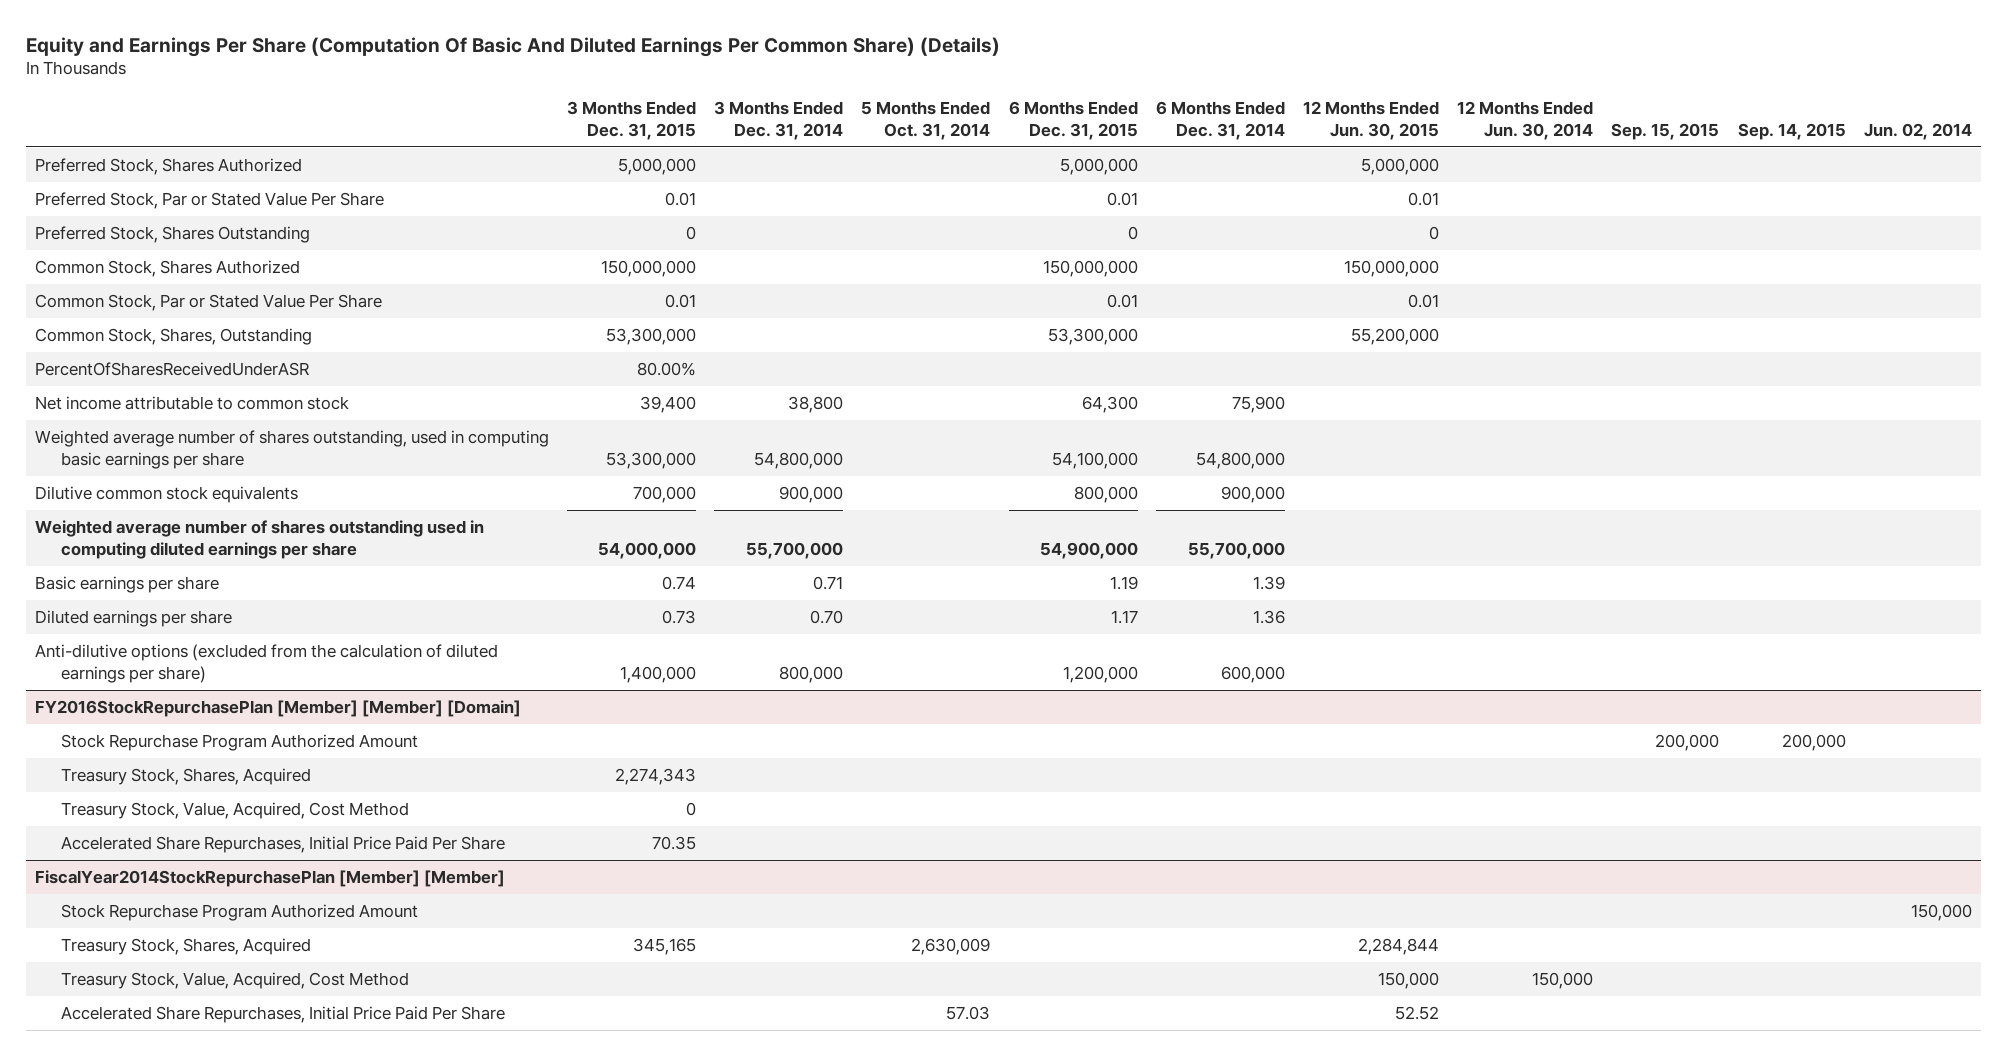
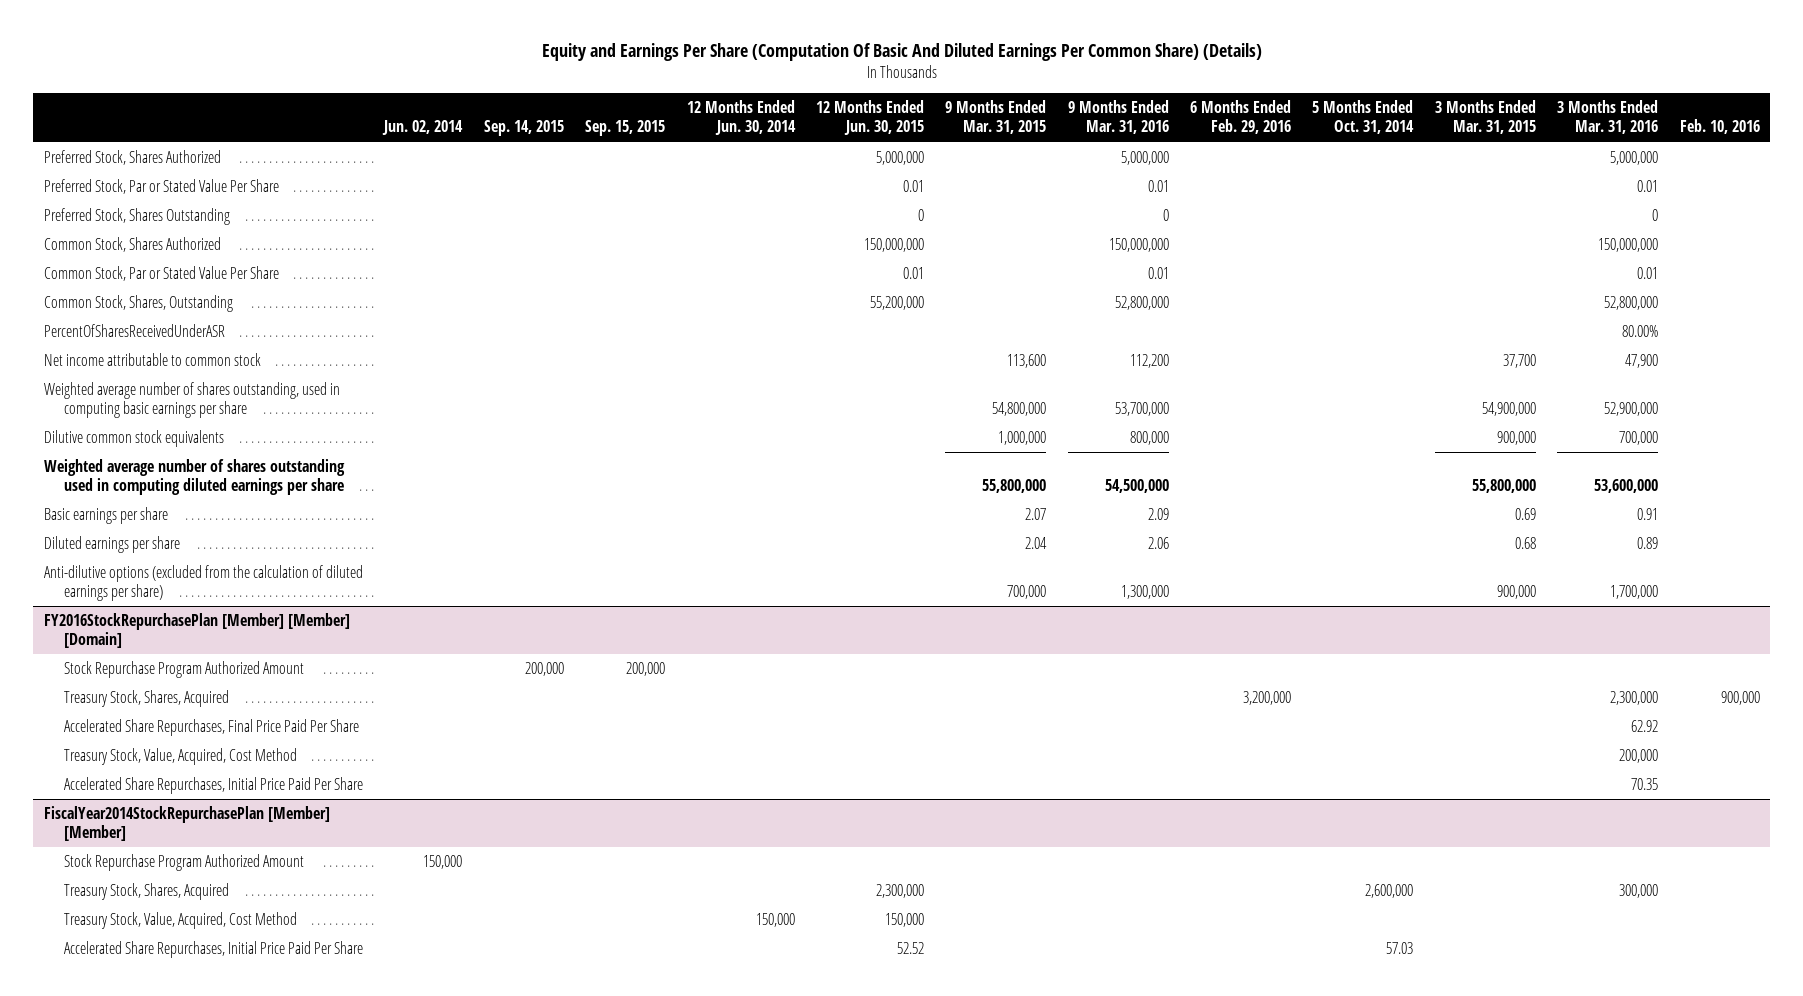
- | 3 Months Ended Dec. 31, 2015 | 3 Months Ended Dec. 31, 2014 | 5 Months Ended Oct. 31, 2014 | 6 Months Ended Dec. 31, 2015 | 6 Months Ended Dec. 31, 2014 | 12 Months Ended Jun. 30, 2015 | 12 Months Ended Jun. 30, 2014 | Sep. 15, 2015 | Sep. 14, 2015 | Jun. 02, 2014
+ | Jun. 02, 2014 | Sep. 14, 2015 | Sep. 15, 2015 | 12 Months Ended Jun. 30, 2014 | 12 Months Ended Jun. 30, 2015 | 9 Months Ended Mar. 31, 2015 | 9 Months Ended Mar. 31, 2016 | 6 Months Ended Feb. 29, 2016 | 5 Months Ended Oct. 31, 2014 | 3 Months Ended Mar. 31, 2015 | 3 Months Ended Mar. 31, 2016 | Feb. 10, 2016
@ FY2016StockRepurchasePlan [Member] [Member] [Domain]
+ Accelerated Share Repurchases, Final Price Paid Per Share | | | | | | | | | | | 62.92 |
@ FiscalYear2014StockRepurchasePlan [Member] [Member]
- Treasury Stock, Shares, Acquired | 345,165 | | 2,630,009 | | | 2,284,844 | | | |
+ Treasury Stock, Shares, Acquired | | | | | 2,300,000 | | | | 2,600,000 | | 300,000 |

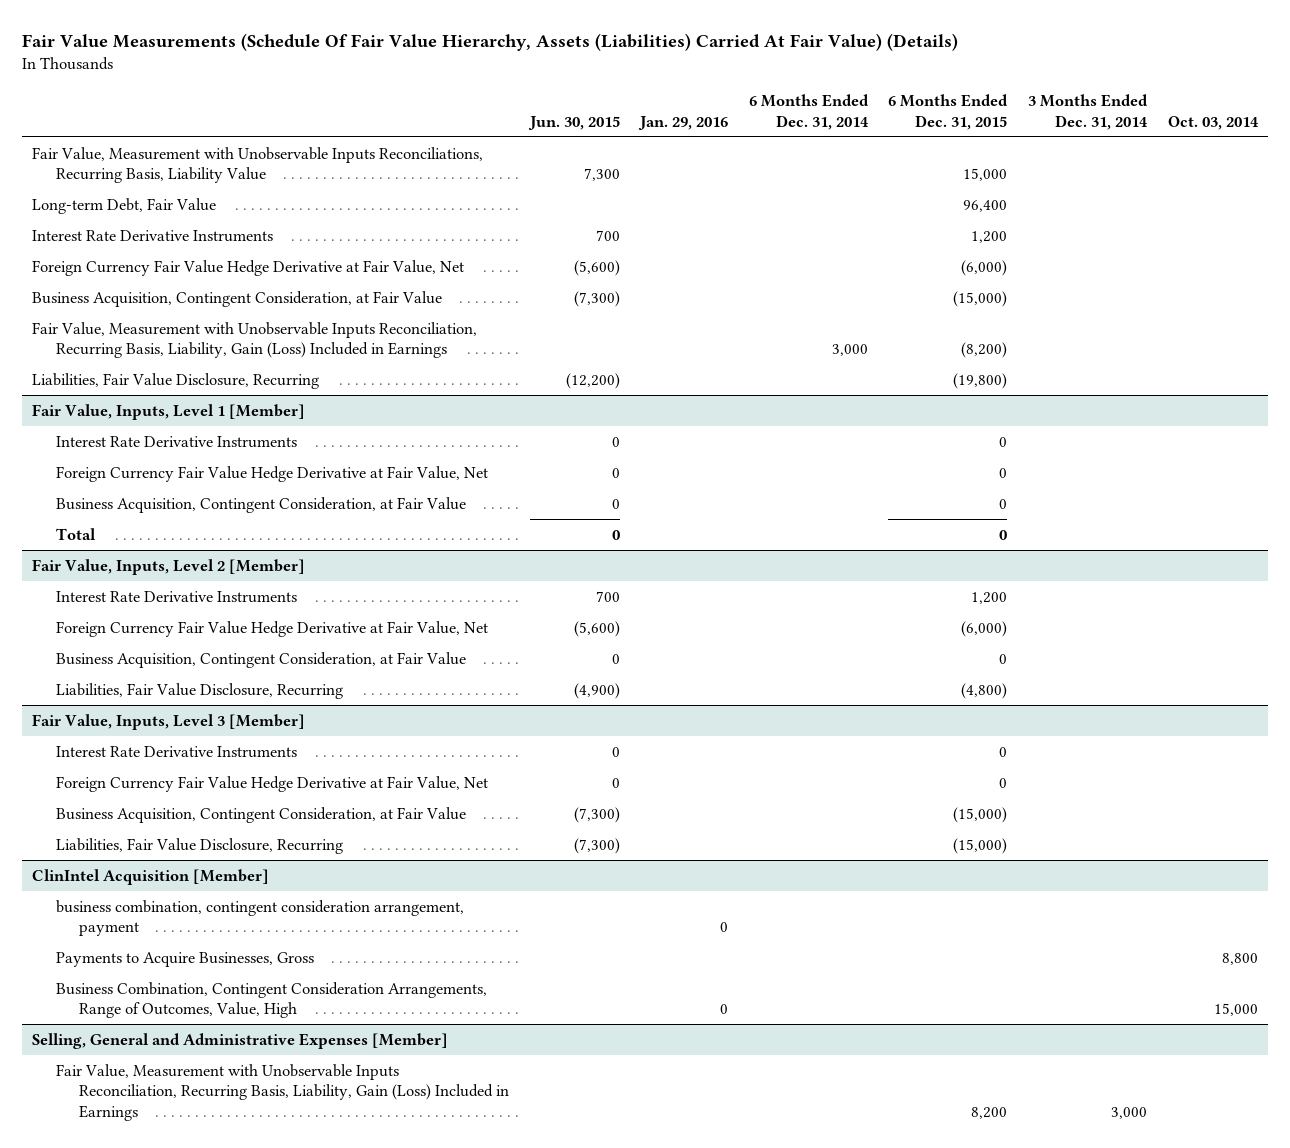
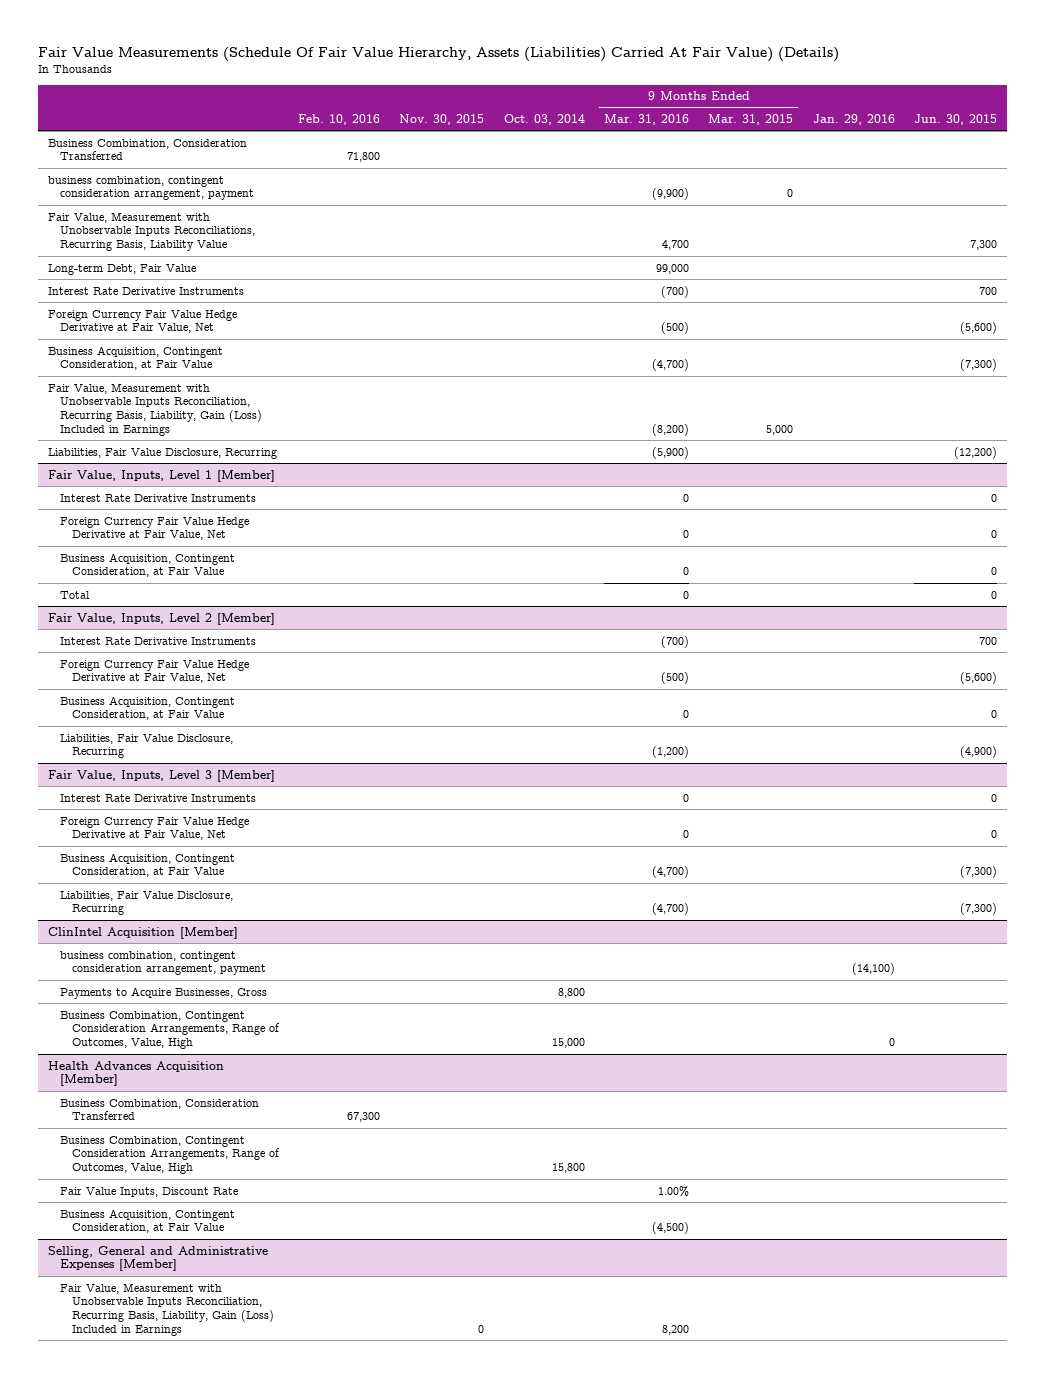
- | Jun. 30, 2015 | Jan. 29, 2016 | 6 Months Ended Dec. 31, 2014 | 6 Months Ended Dec. 31, 2015 | 3 Months Ended Dec. 31, 2014 | Oct. 03, 2014
+ | Feb. 10, 2016 | Nov. 30, 2015 | Oct. 03, 2014 | 9 Months Ended Mar. 31, 2016 | 9 Months Ended Mar. 31, 2015 | Jan. 29, 2016 | Jun. 30, 2015
+ Business Combination, Consideration Transferred | 71,800 | | | | | |
+ business combination, contingent consideration arrangement, payment | | | | (9,900) | 0 | |
@ ClinIntel Acquisition [Member]
- business combination, contingent consideration arrangement, payment | | 0 | | | |
+ business combination, contingent consideration arrangement, payment | | | | | | (14,100) |
+ Health Advances Acquisition [Member]
+ Business Combination, Consideration Transferred | 67,300 | | | | | |
+ Business Combination, Contingent Consideration Arrangements, Range of Outcomes, Value, High | | | 15,800 | | | |
+ Fair Value Inputs, Discount Rate | | | | 1.00% | | |
+ Business Acquisition, Contingent Consideration, at Fair Value | | | | (4,500) | | |

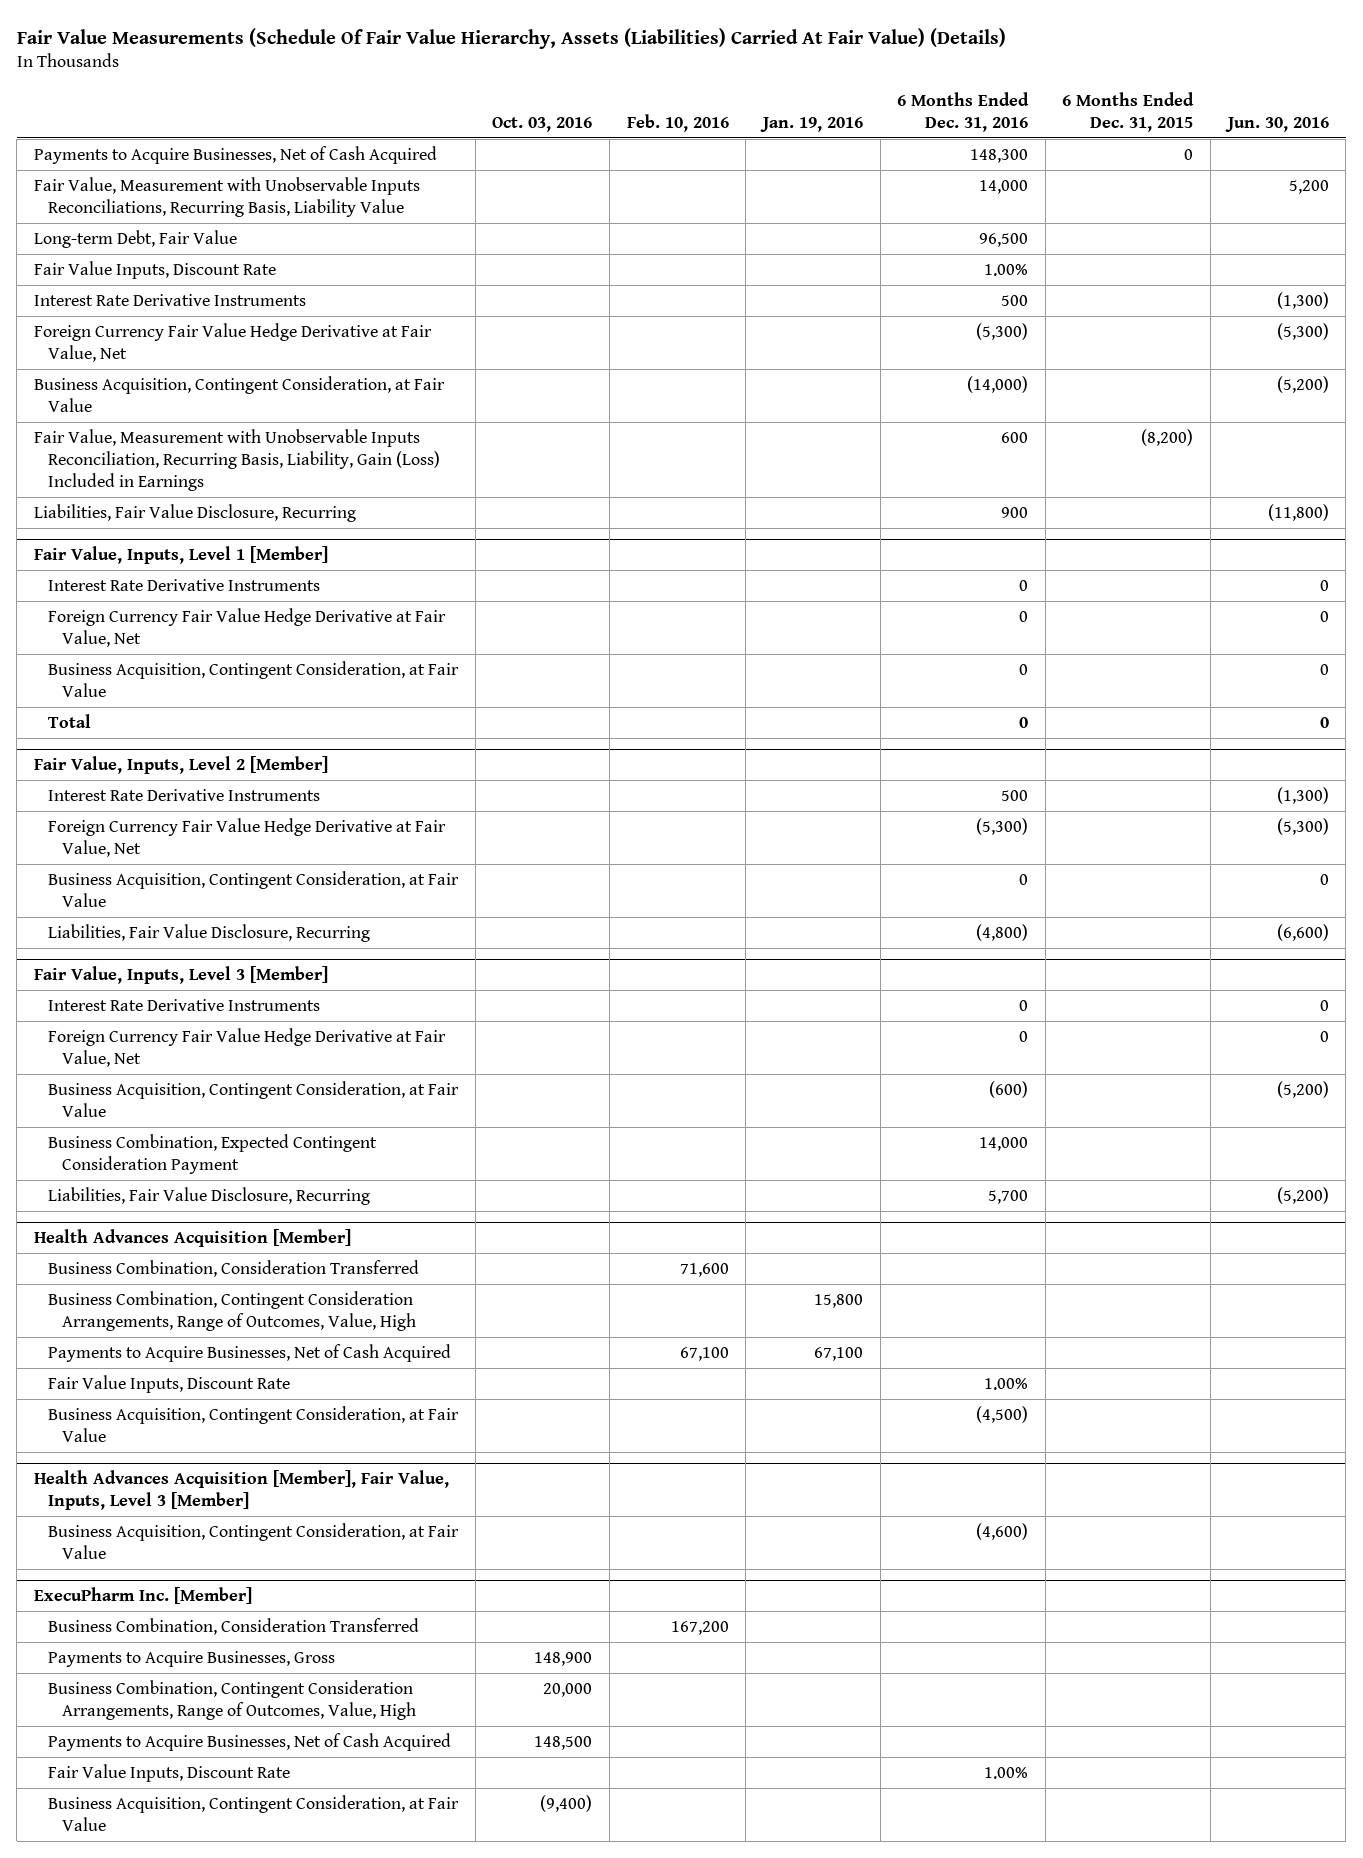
- | Feb. 10, 2016 | Nov. 30, 2015 | Oct. 03, 2014 | 9 Months Ended Mar. 31, 2016 | 9 Months Ended Mar. 31, 2015 | Jan. 29, 2016 | Jun. 30, 2015
+ | Oct. 03, 2016 | Feb. 10, 2016 | Jan. 19, 2016 | 6 Months Ended Dec. 31, 2016 | 6 Months Ended Dec. 31, 2015 | Jun. 30, 2016
- Business Combination, Consideration Transferred | 71,800 | | | | | |
- business combination, contingent consideration arrangement, payment | | | | (9,900) | 0 | |
+ Payments to Acquire Businesses, Net of Cash Acquired | | | | 148,300 | 0 |
+ Fair Value Inputs, Discount Rate | | | | 1.00% | |
@ Fair Value, Inputs, Level 3 [Member]
+ Business Combination, Expected Contingent Consideration Payment | | | | 14,000 | |
- ClinIntel Acquisition [Member]
- business combination, contingent consideration arrangement, payment | | | | | | (14,100) |
- Payments to Acquire Businesses, Gross | | | 8,800 | | | |
- Business Combination, Contingent Consideration Arrangements, Range of Outcomes, Value, High | | | 15,000 | | | 0 |
@ Health Advances Acquisition [Member]
- Business Combination, Consideration Transferred | 67,300 | | | | | |
+ Business Combination, Consideration Transferred | | 71,600 | | | |
+ Payments to Acquire Businesses, Net of Cash Acquired | | 67,100 | 67,100 | | |
- Selling, General and Administrative Expenses [Member]
- Fair Value, Measurement with Unobservable Inputs Reconciliation, Recurring Basis, Liability, Gain (Loss) Included in Earnings | | 0 | | 8,200 | | |
+ Health Advances Acquisition [Member], Fair Value, Inputs, Level 3 [Member]
+ Business Acquisition, Contingent Consideration, at Fair Value | | | | (4,600) | |
+ ExecuPharm Inc. [Member]
+ Business Combination, Consideration Transferred | | 167,200 | | | |
+ Payments to Acquire Businesses, Gross | 148,900 | | | | |
+ Business Combination, Contingent Consideration Arrangements, Range of Outcomes, Value, High | 20,000 | | | | |
+ Payments to Acquire Businesses, Net of Cash Acquired | 148,500 | | | | |
+ Fair Value Inputs, Discount Rate | | | | 1.00% | |
+ Business Acquisition, Contingent Consideration, at Fair Value | (9,400) | | | | |

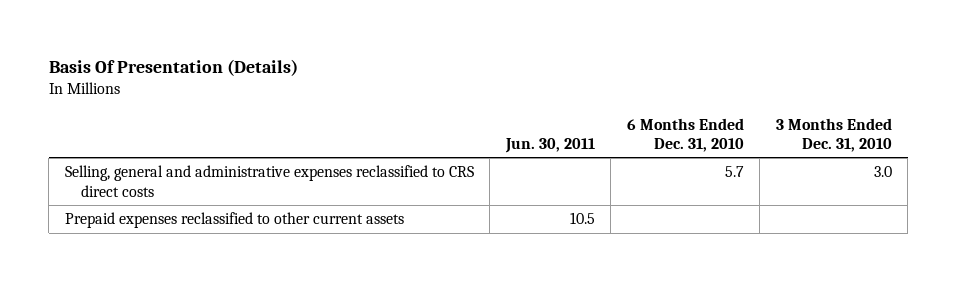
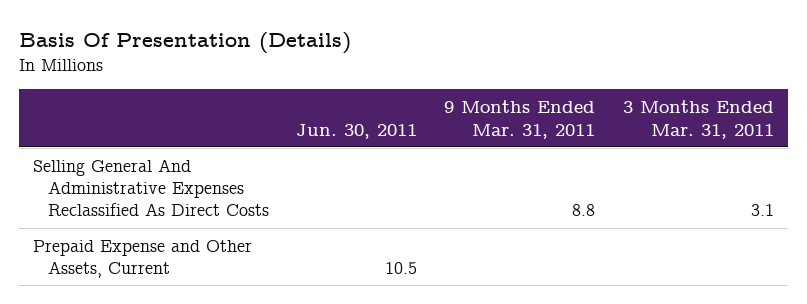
- | Jun. 30, 2011 | 6 Months Ended Dec. 31, 2010 | 3 Months Ended Dec. 31, 2010
+ | Jun. 30, 2011 | 9 Months Ended Mar. 31, 2011 | 3 Months Ended Mar. 31, 2011
- Selling, general and administrative expenses reclassified to CRS direct costs | | 5.7 | 3.0
- Prepaid expenses reclassified to other current assets | 10.5 | |
+ Selling General And Administrative Expenses Reclassified As Direct Costs | | 8.8 | 3.1
+ Prepaid Expense and Other Assets, Current | 10.5 | |

